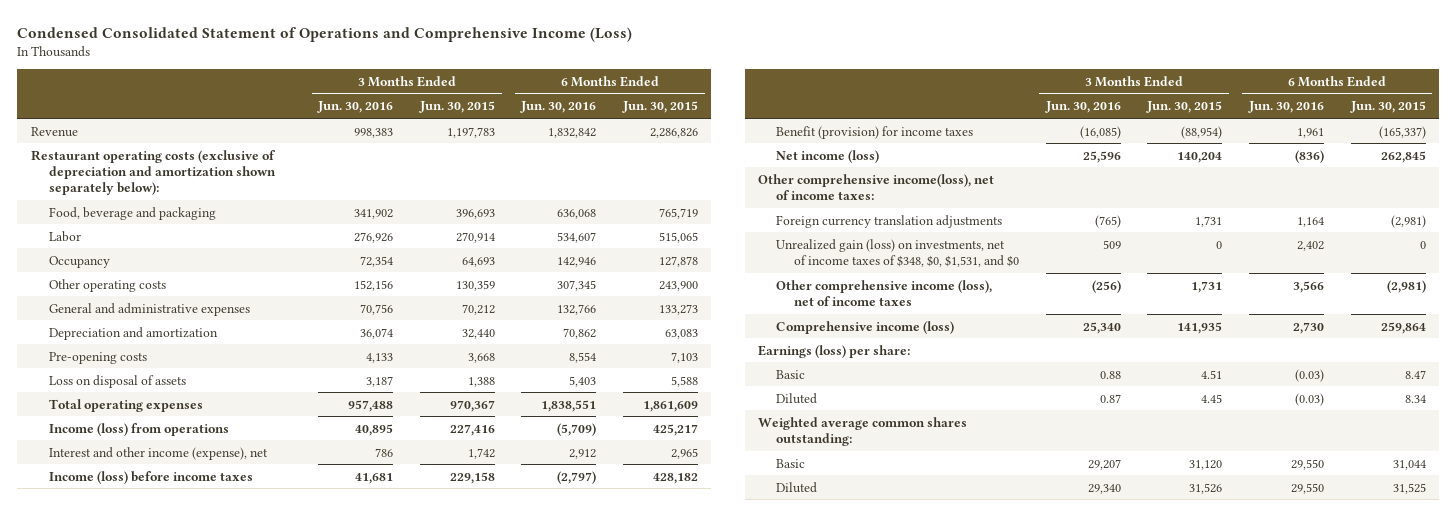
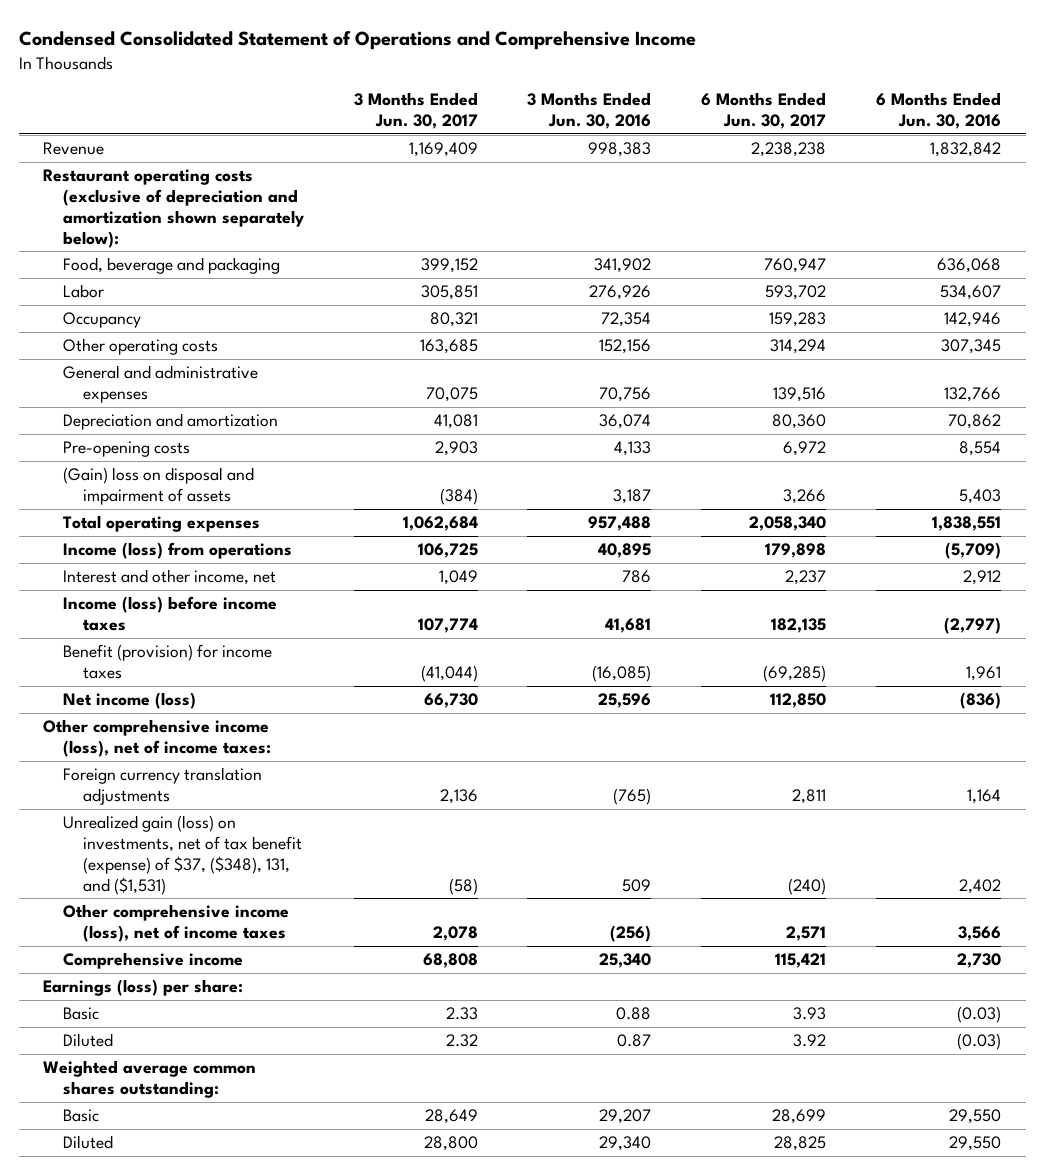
- Condensed Consolidated Statement of Operations and Comprehensive Income (Loss)
+ Condensed Consolidated Statement of Operations and Comprehensive Income
- | 3 Months Ended Jun. 30, 2016 | 3 Months Ended Jun. 30, 2015 | 6 Months Ended Jun. 30, 2016 | 6 Months Ended Jun. 30, 2015
+ | 3 Months Ended Jun. 30, 2017 | 3 Months Ended Jun. 30, 2016 | 6 Months Ended Jun. 30, 2017 | 6 Months Ended Jun. 30, 2016
- Loss on disposal of assets | 3,187 | 1,388 | 5,403 | 5,588
+ (Gain) loss on disposal and impairment of assets | (384) | 3,187 | 3,266 | 5,403
- Interest and other income (expense), net | 786 | 1,742 | 2,912 | 2,965
+ Interest and other income, net | 1,049 | 786 | 2,237 | 2,912
- Other comprehensive income(loss), net of income taxes:
+ Other comprehensive income (loss), net of income taxes:
- Unrealized gain (loss) on investments, net of income taxes of $348, $0, $1,531, and $0 | 509 | 0 | 2,402 | 0
+ Unrealized gain (loss) on investments, net of tax benefit (expense) of $37, ($348), 131, and ($1,531) | (58) | 509 | (240) | 2,402
- Comprehensive income (loss) | 25,340 | 141,935 | 2,730 | 259,864
+ Comprehensive income | 68,808 | 25,340 | 115,421 | 2,730

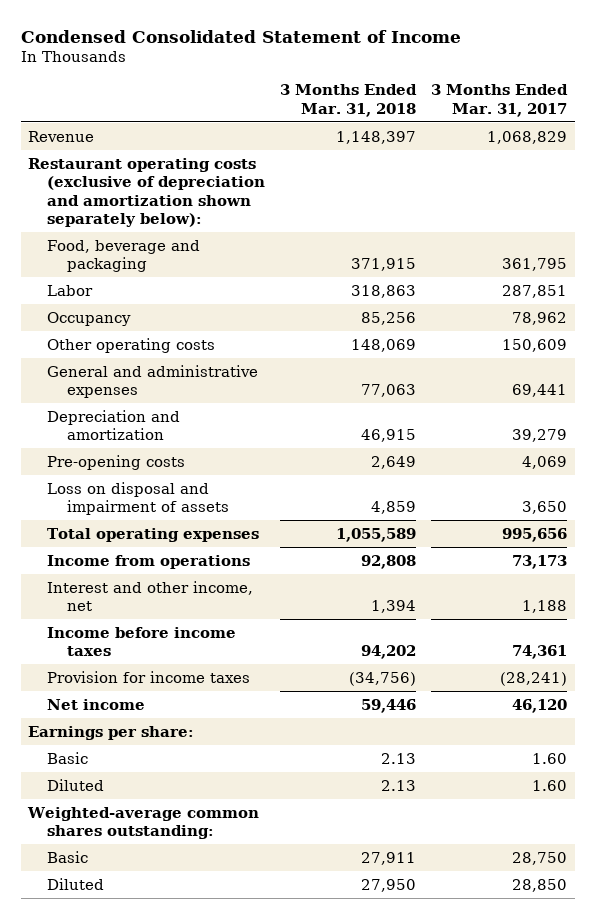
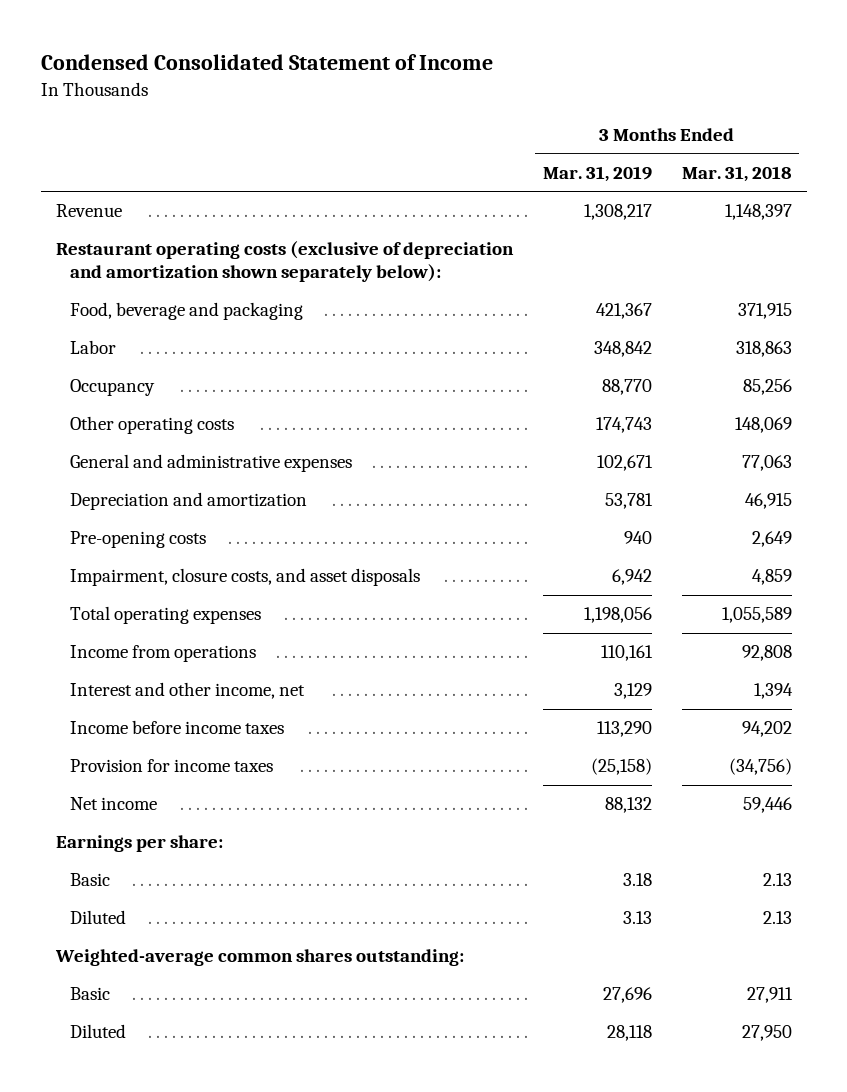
- | 3 Months Ended Mar. 31, 2018 | 3 Months Ended Mar. 31, 2017
+ | 3 Months Ended Mar. 31, 2019 | 3 Months Ended Mar. 31, 2018
- Loss on disposal and impairment of assets | 4,859 | 3,650
+ Impairment, closure costs, and asset disposals | 6,942 | 4,859

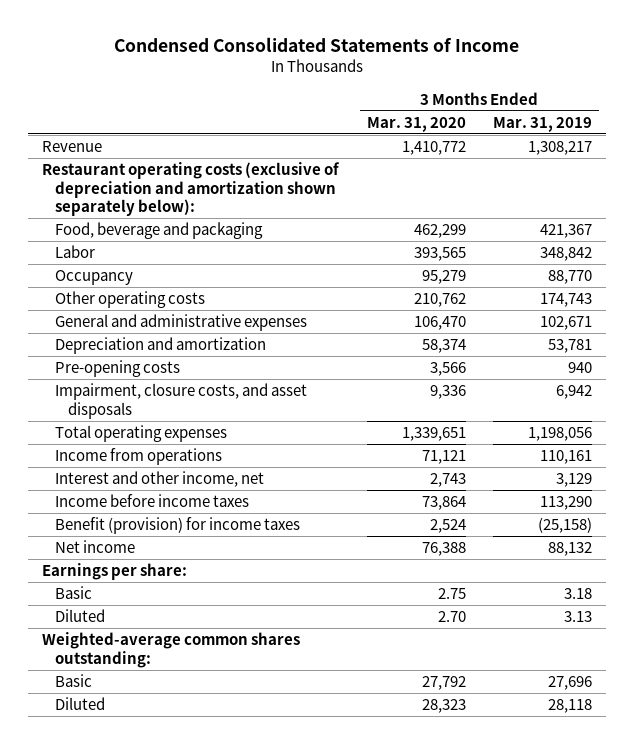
- Condensed Consolidated Statement of Income
+ Condensed Consolidated Statements of Income
- | 3 Months Ended Mar. 31, 2019 | 3 Months Ended Mar. 31, 2018
+ | 3 Months Ended Mar. 31, 2020 | 3 Months Ended Mar. 31, 2019
- Provision for income taxes | (25,158) | (34,756)
+ Benefit (provision) for income taxes | 2,524 | (25,158)

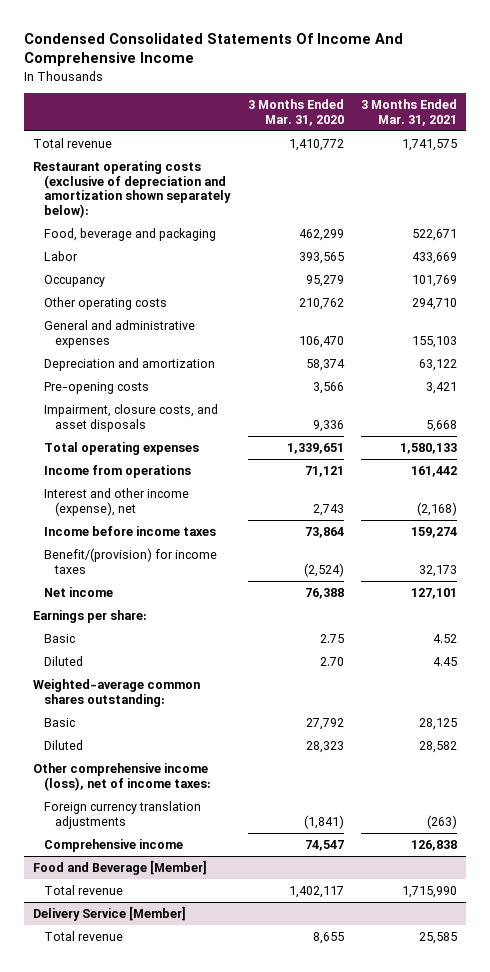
- Condensed Consolidated Statements of Income
+ Condensed Consolidated Statements Of Income And Comprehensive Income
- | 3 Months Ended Mar. 31, 2020 | 3 Months Ended Mar. 31, 2019
+ | 3 Months Ended Mar. 31, 2020 | 3 Months Ended Mar. 31, 2021
- Revenue | 1,410,772 | 1,308,217
+ Total revenue | 1,410,772 | 1,741,575
- Interest and other income, net | 2,743 | 3,129
+ Interest and other income (expense), net | 2,743 | (2,168)
- Benefit (provision) for income taxes | 2,524 | (25,158)
+ Benefit/(provision) for income taxes | (2,524) | 32,173
+ Other comprehensive income (loss), net of income taxes:
+ Foreign currency translation adjustments | (1,841) | (263)
+ Comprehensive income | 74,547 | 126,838
+ Food and Beverage [Member]
+ Total revenue | 1,402,117 | 1,715,990
+ Delivery Service [Member]
+ Total revenue | 8,655 | 25,585

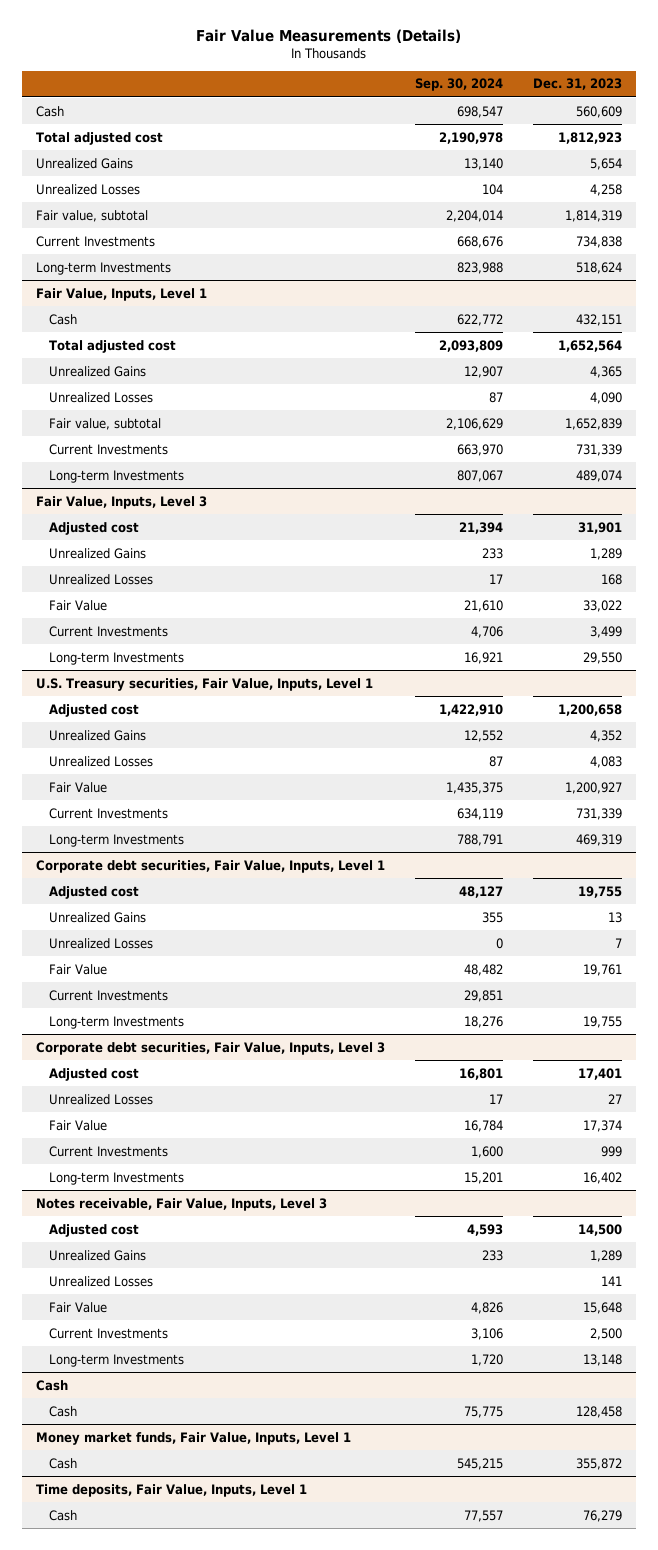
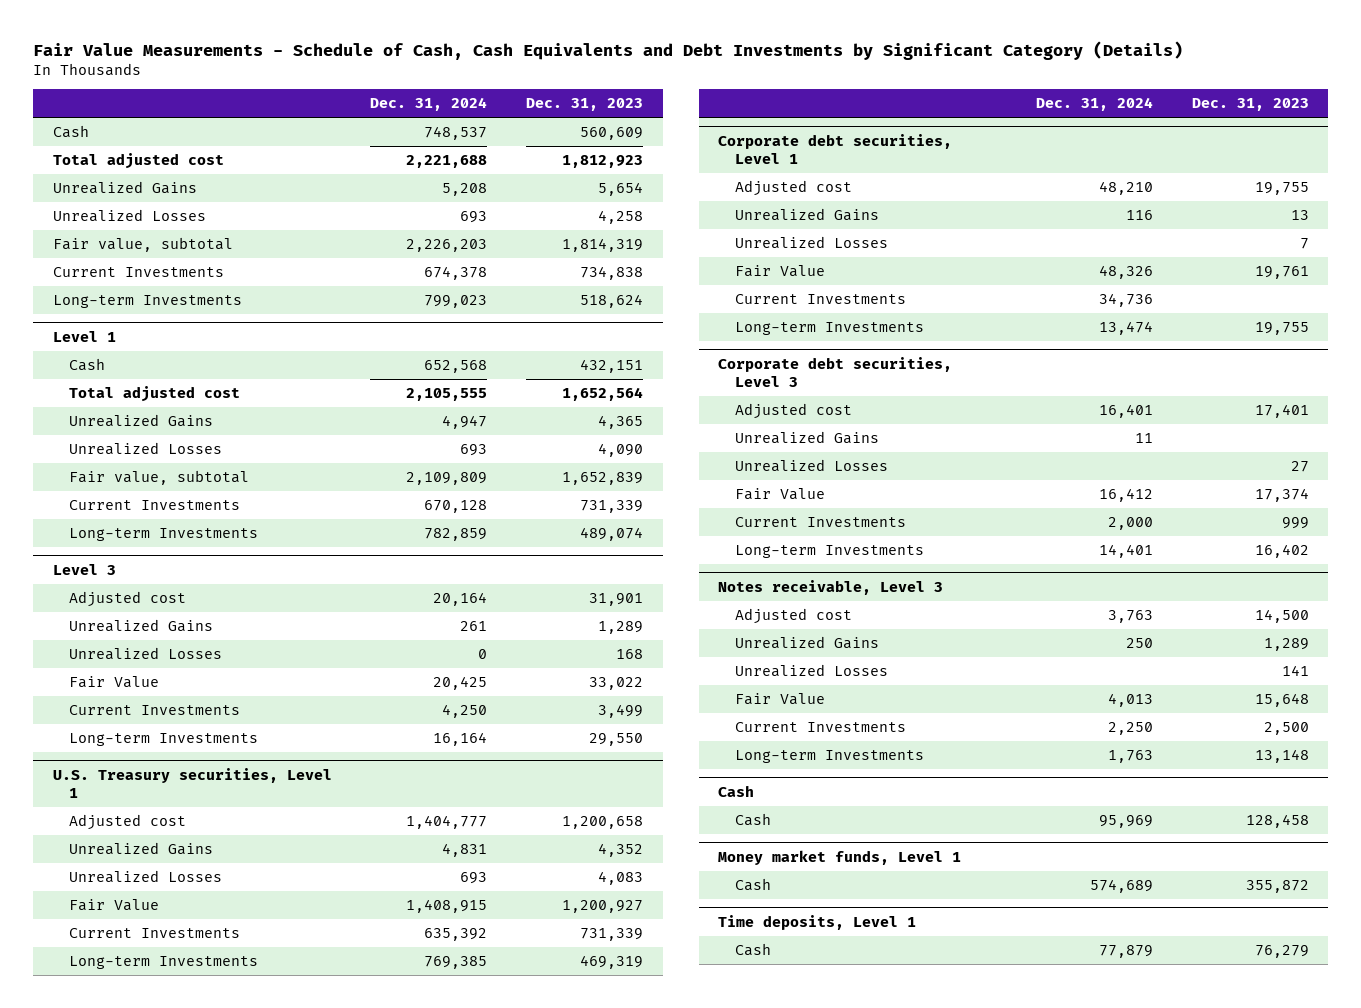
- Fair Value Measurements (Details)
+ Fair Value Measurements - Schedule of Cash, Cash Equivalents and Debt Investments by Significant Category (Details)
- | Sep. 30, 2024 | Dec. 31, 2023
+ | Dec. 31, 2024 | Dec. 31, 2023
- Fair Value, Inputs, Level 1
+ Level 1
- Fair Value, Inputs, Level 3
+ Level 3
- U.S. Treasury securities, Fair Value, Inputs, Level 1
+ U.S. Treasury securities, Level 1
- Corporate debt securities, Fair Value, Inputs, Level 1
+ Corporate debt securities, Level 1
- Corporate debt securities, Fair Value, Inputs, Level 3
+ Corporate debt securities, Level 3
+ Unrealized Gains | 11 |
- Notes receivable, Fair Value, Inputs, Level 3
+ Notes receivable, Level 3
- Money market funds, Fair Value, Inputs, Level 1
+ Money market funds, Level 1
- Time deposits, Fair Value, Inputs, Level 1
+ Time deposits, Level 1

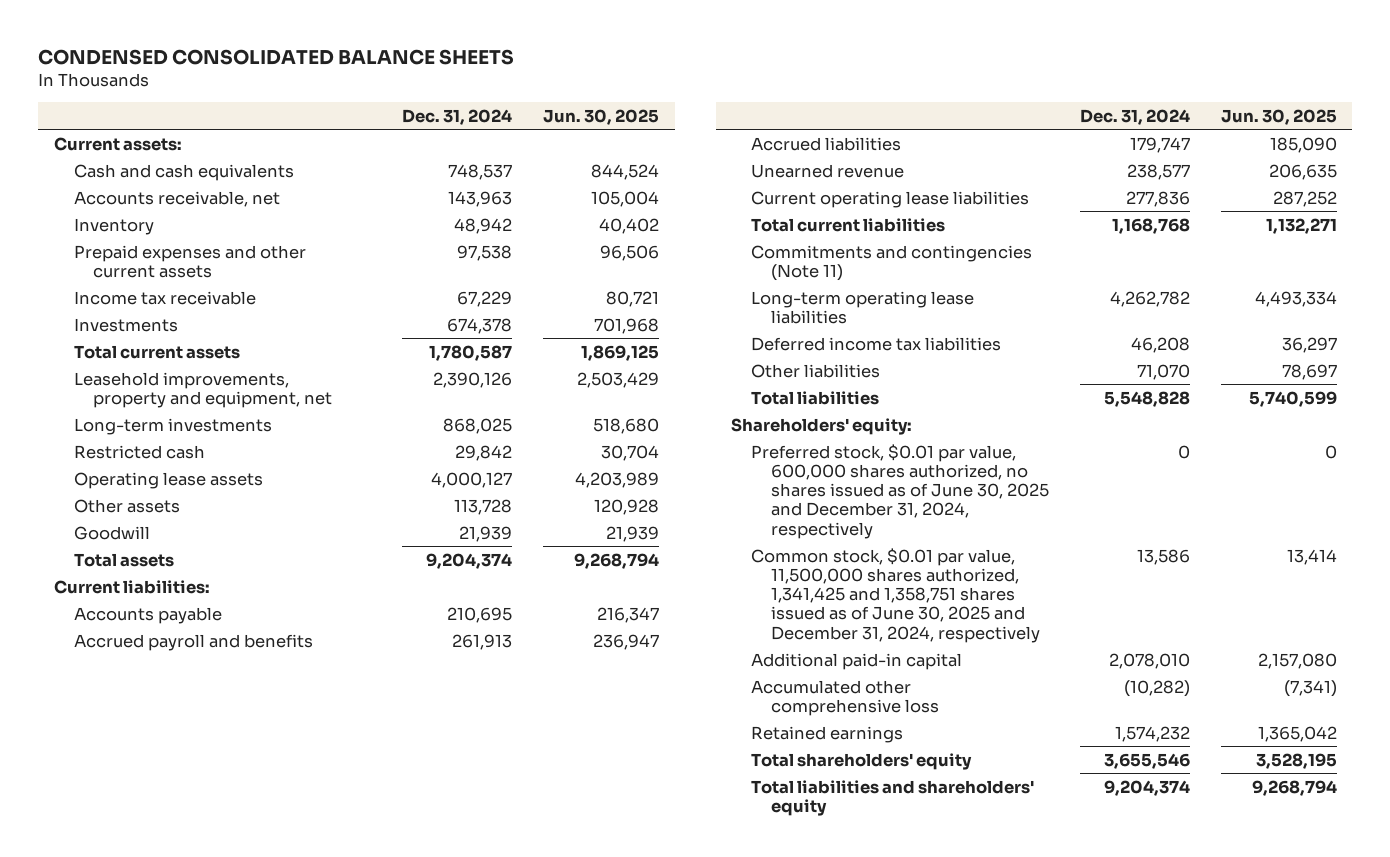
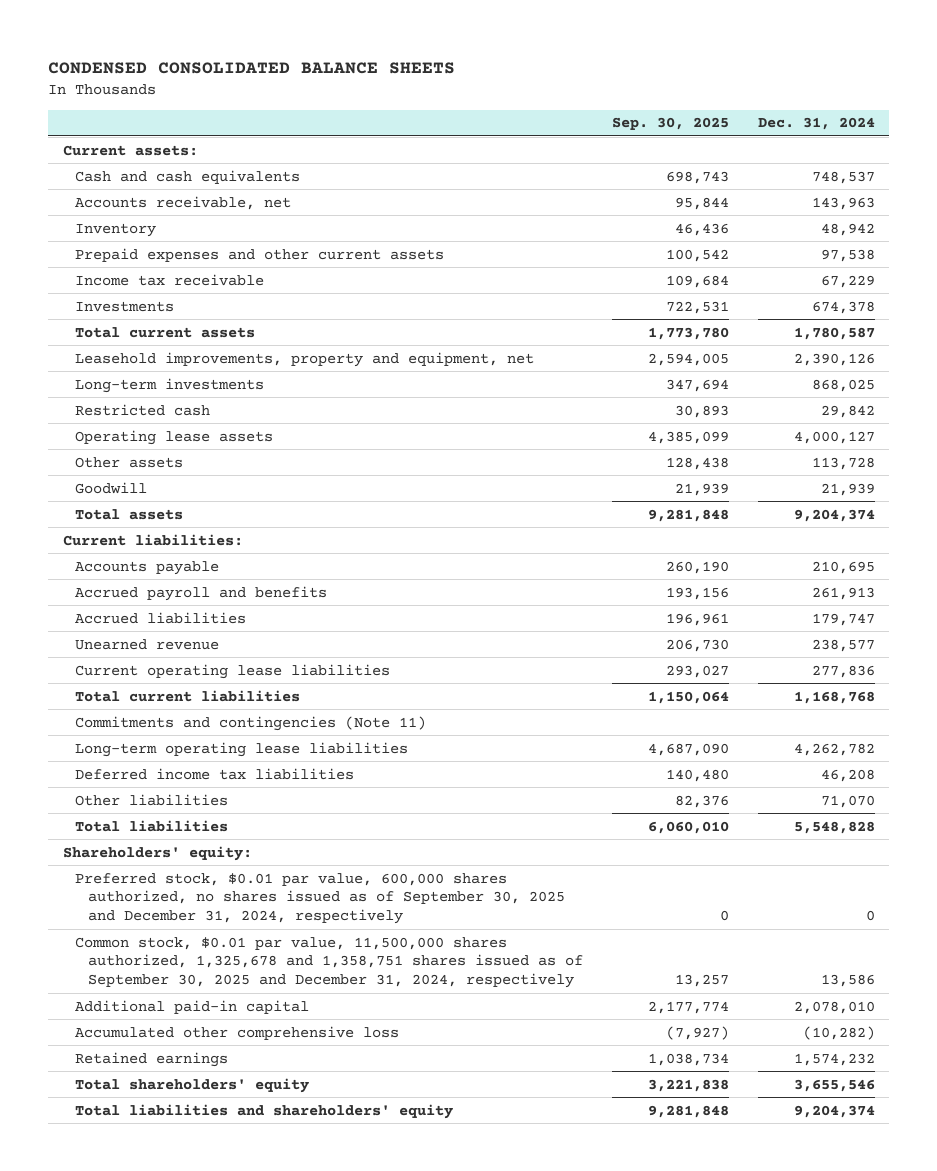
- | Dec. 31, 2024 | Jun. 30, 2025
+ | Sep. 30, 2025 | Dec. 31, 2024
- Preferred stock, $0.01 par value, 600,000 shares authorized, no shares issued as of June 30, 2025 and December 31, 2024, respectively | 0 | 0
- Common stock, $0.01 par value, 11,500,000 shares authorized, 1,341,425 and 1,358,751 shares issued as of June 30, 2025 and December 31, 2024, respectively | 13,586 | 13,414
+ Preferred stock, $0.01 par value, 600,000 shares authorized, no shares issued as of September 30, 2025 and December 31, 2024, respectively | 0 | 0
+ Common stock, $0.01 par value, 11,500,000 shares authorized, 1,325,678 and 1,358,751 shares issued as of September 30, 2025 and December 31, 2024, respectively | 13,257 | 13,586

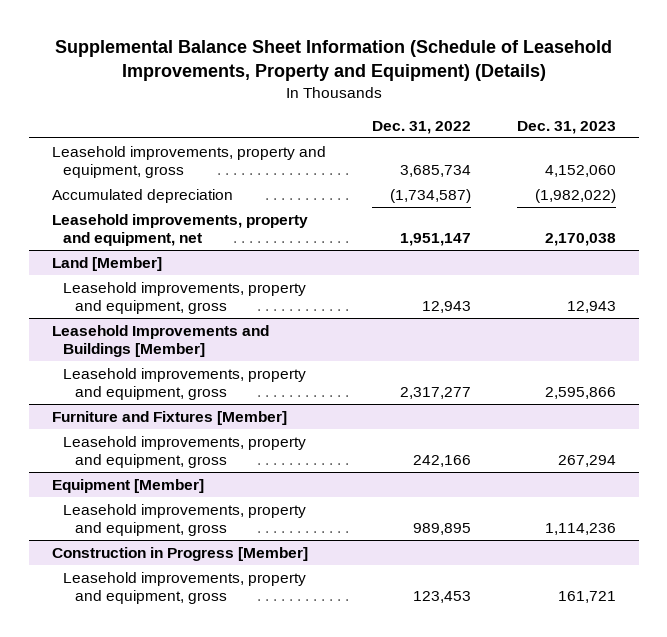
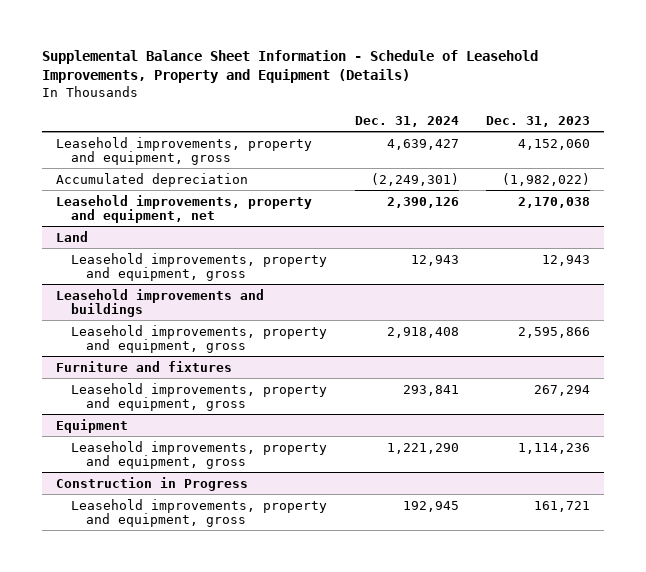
- Supplemental Balance Sheet Information (Schedule of Leasehold Improvements, Property and Equipment) (Details)
+ Supplemental Balance Sheet Information - Schedule of Leasehold Improvements, Property and Equipment (Details)
- | Dec. 31, 2022 | Dec. 31, 2023
+ | Dec. 31, 2024 | Dec. 31, 2023
- Land [Member]
+ Land
- Leasehold Improvements and Buildings [Member]
+ Leasehold improvements and buildings
- Furniture and Fixtures [Member]
+ Furniture and fixtures
- Equipment [Member]
+ Equipment
- Construction in Progress [Member]
+ Construction in Progress

